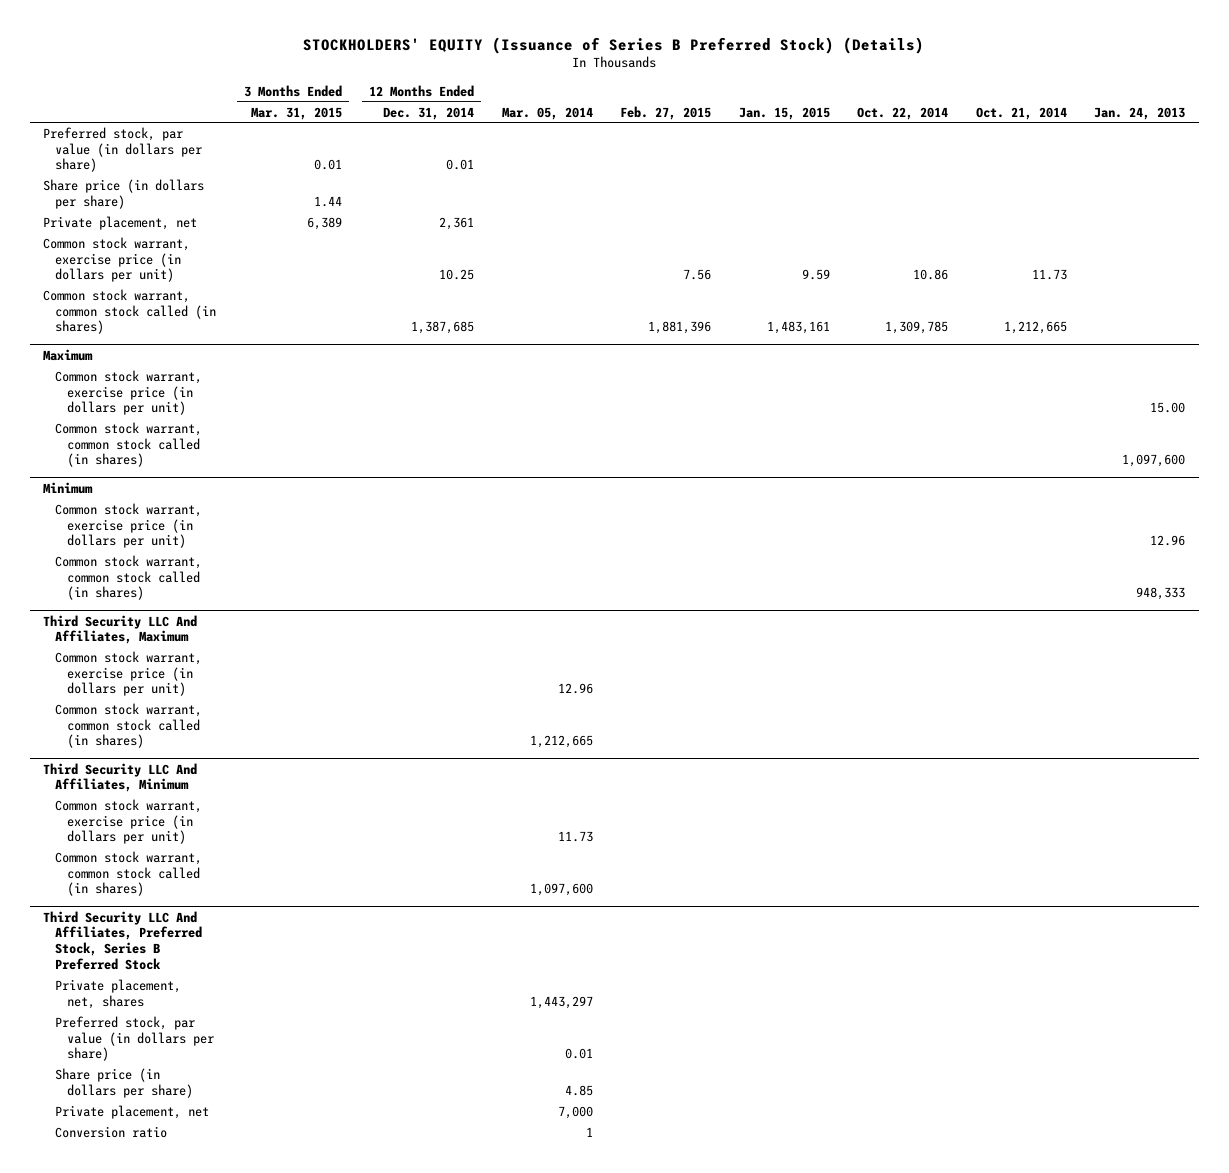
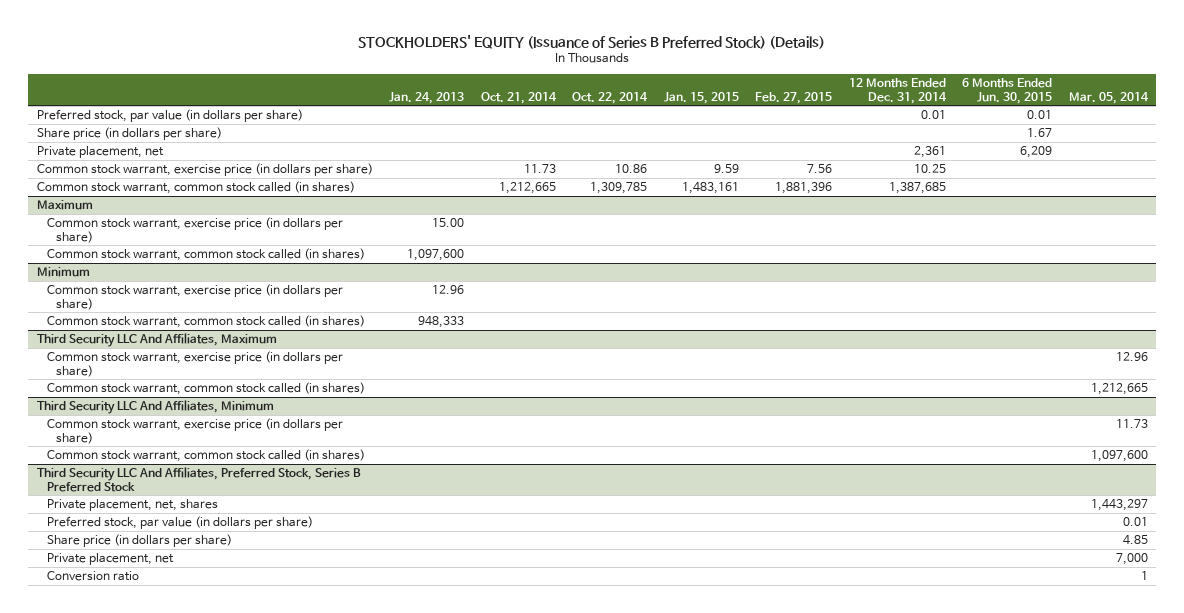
- | 3 Months Ended Mar. 31, 2015 | 12 Months Ended Dec. 31, 2014 | Mar. 05, 2014 | Feb. 27, 2015 | Jan. 15, 2015 | Oct. 22, 2014 | Oct. 21, 2014 | Jan. 24, 2013
+ | Jan. 24, 2013 | Oct. 21, 2014 | Oct. 22, 2014 | Jan. 15, 2015 | Feb. 27, 2015 | 12 Months Ended Dec. 31, 2014 | 6 Months Ended Jun. 30, 2015 | Mar. 05, 2014
- Common stock warrant, exercise price (in dollars per unit) | | 10.25 | | 7.56 | 9.59 | 10.86 | 11.73 |
+ Common stock warrant, exercise price (in dollars per share) | | 11.73 | 10.86 | 9.59 | 7.56 | 10.25 | |
@ Maximum
- Common stock warrant, exercise price (in dollars per unit) | | | | | | | | 15.00
+ Common stock warrant, exercise price (in dollars per share) | 15.00 | | | | | | |
@ Minimum
- Common stock warrant, exercise price (in dollars per unit) | | | | | | | | 12.96
+ Common stock warrant, exercise price (in dollars per share) | 12.96 | | | | | | |
@ Third Security LLC And Affiliates, Maximum
- Common stock warrant, exercise price (in dollars per unit) | | | 12.96 | | | | |
+ Common stock warrant, exercise price (in dollars per share) | | | | | | | | 12.96
@ Third Security LLC And Affiliates, Minimum
- Common stock warrant, exercise price (in dollars per unit) | | | 11.73 | | | | |
+ Common stock warrant, exercise price (in dollars per share) | | | | | | | | 11.73

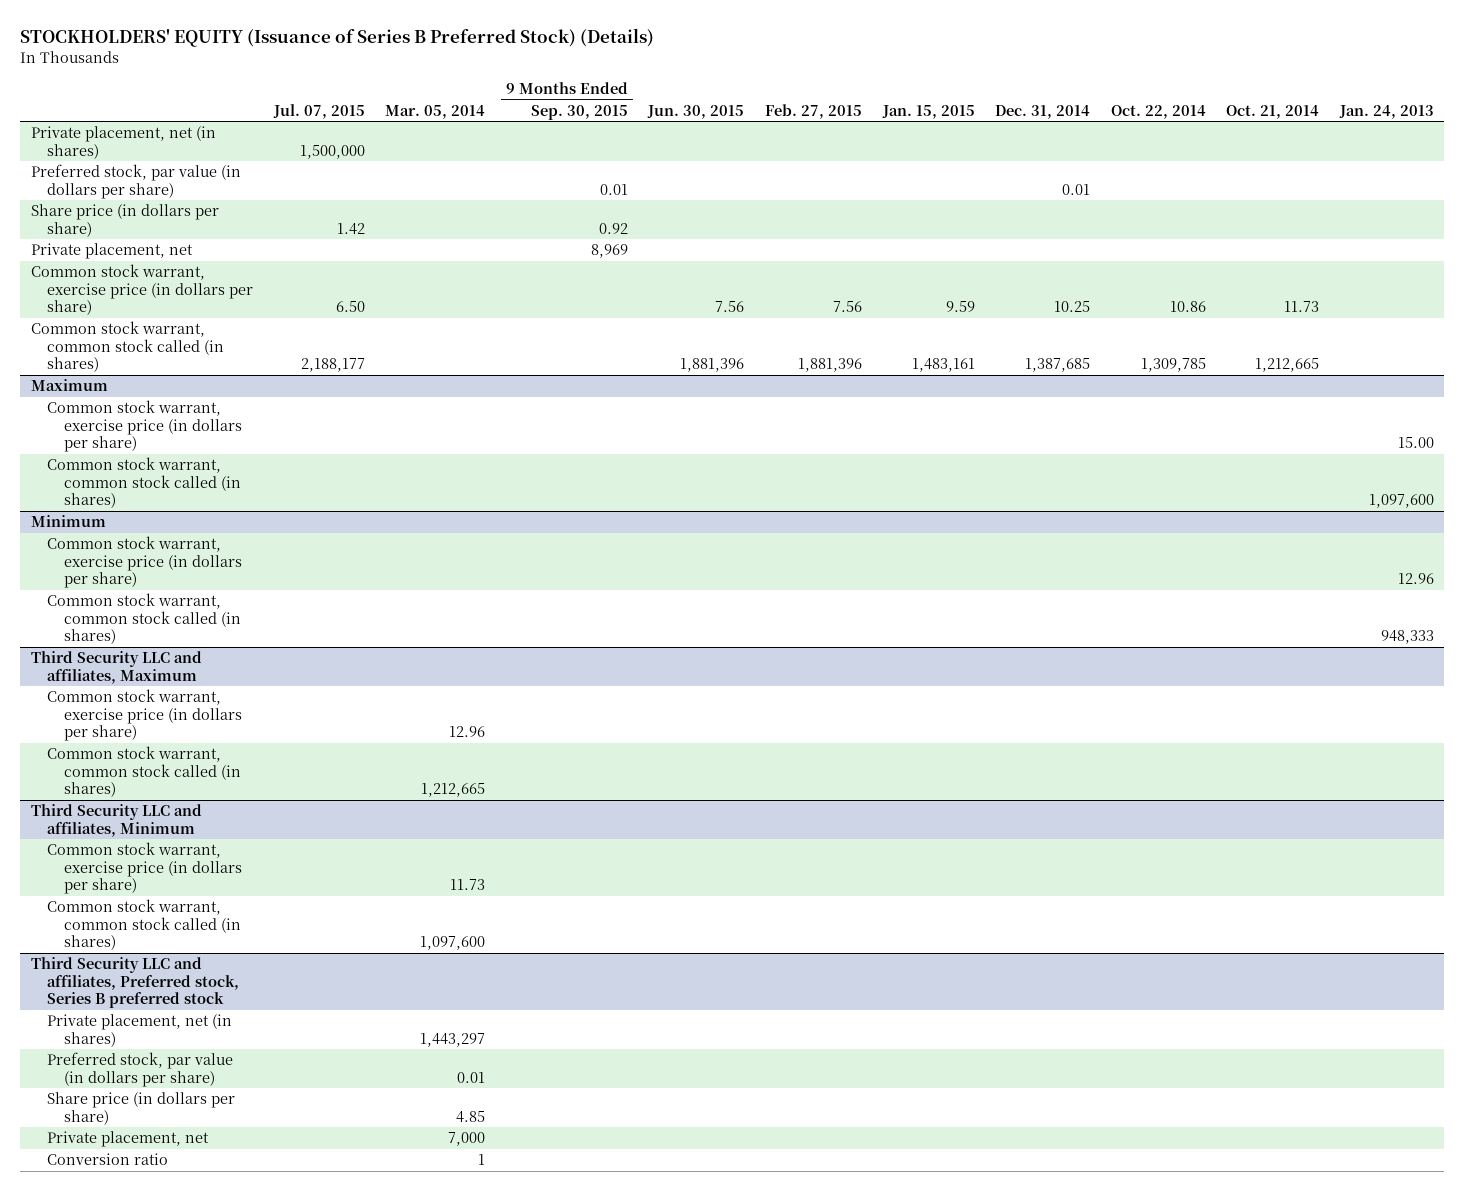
- | Jan. 24, 2013 | Oct. 21, 2014 | Oct. 22, 2014 | Jan. 15, 2015 | Feb. 27, 2015 | 12 Months Ended Dec. 31, 2014 | 6 Months Ended Jun. 30, 2015 | Mar. 05, 2014
+ | Jul. 07, 2015 | Mar. 05, 2014 | 9 Months Ended Sep. 30, 2015 | Jun. 30, 2015 | Feb. 27, 2015 | Jan. 15, 2015 | Dec. 31, 2014 | Oct. 22, 2014 | Oct. 21, 2014 | Jan. 24, 2013
+ Private placement, net (in shares) | 1,500,000 | | | | | | | | |
- Third Security LLC And Affiliates, Maximum
+ Third Security LLC and affiliates, Maximum
- Third Security LLC And Affiliates, Minimum
+ Third Security LLC and affiliates, Minimum
- Third Security LLC And Affiliates, Preferred Stock, Series B Preferred Stock
- Private placement, net, shares | | | | | | | | 1,443,297
+ Third Security LLC and affiliates, Preferred stock, Series B preferred stock
+ Private placement, net (in shares) | | 1,443,297 | | | | | | | |

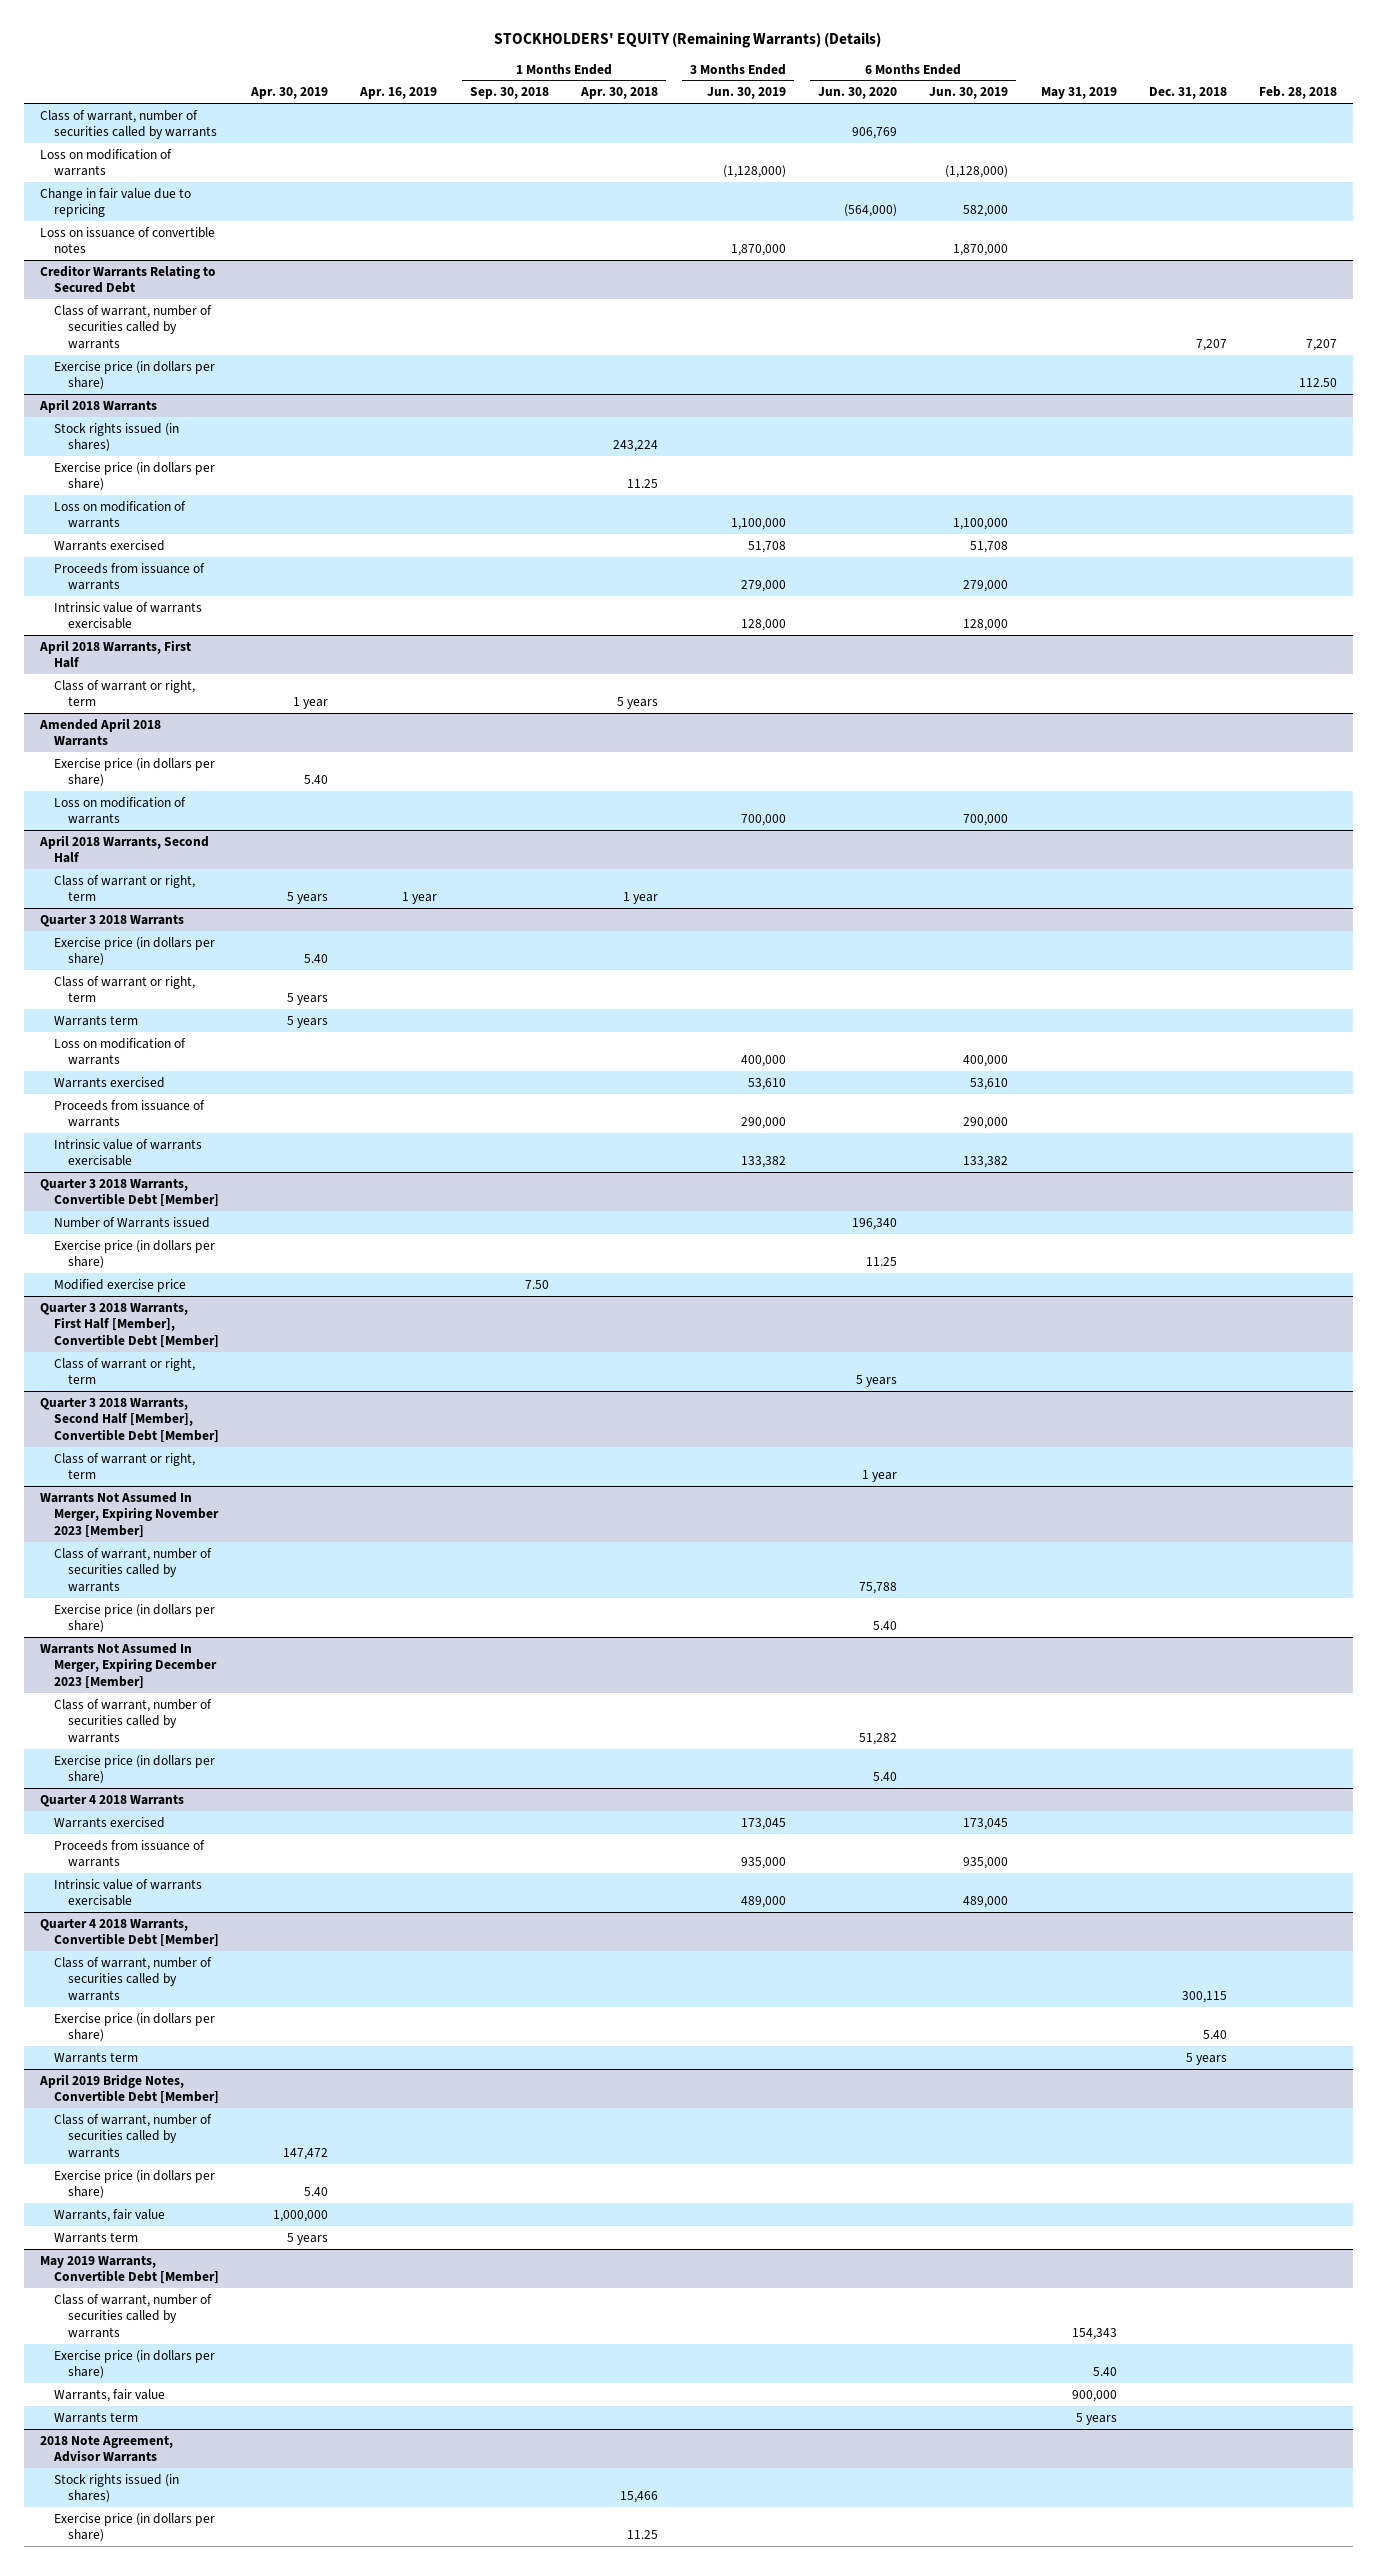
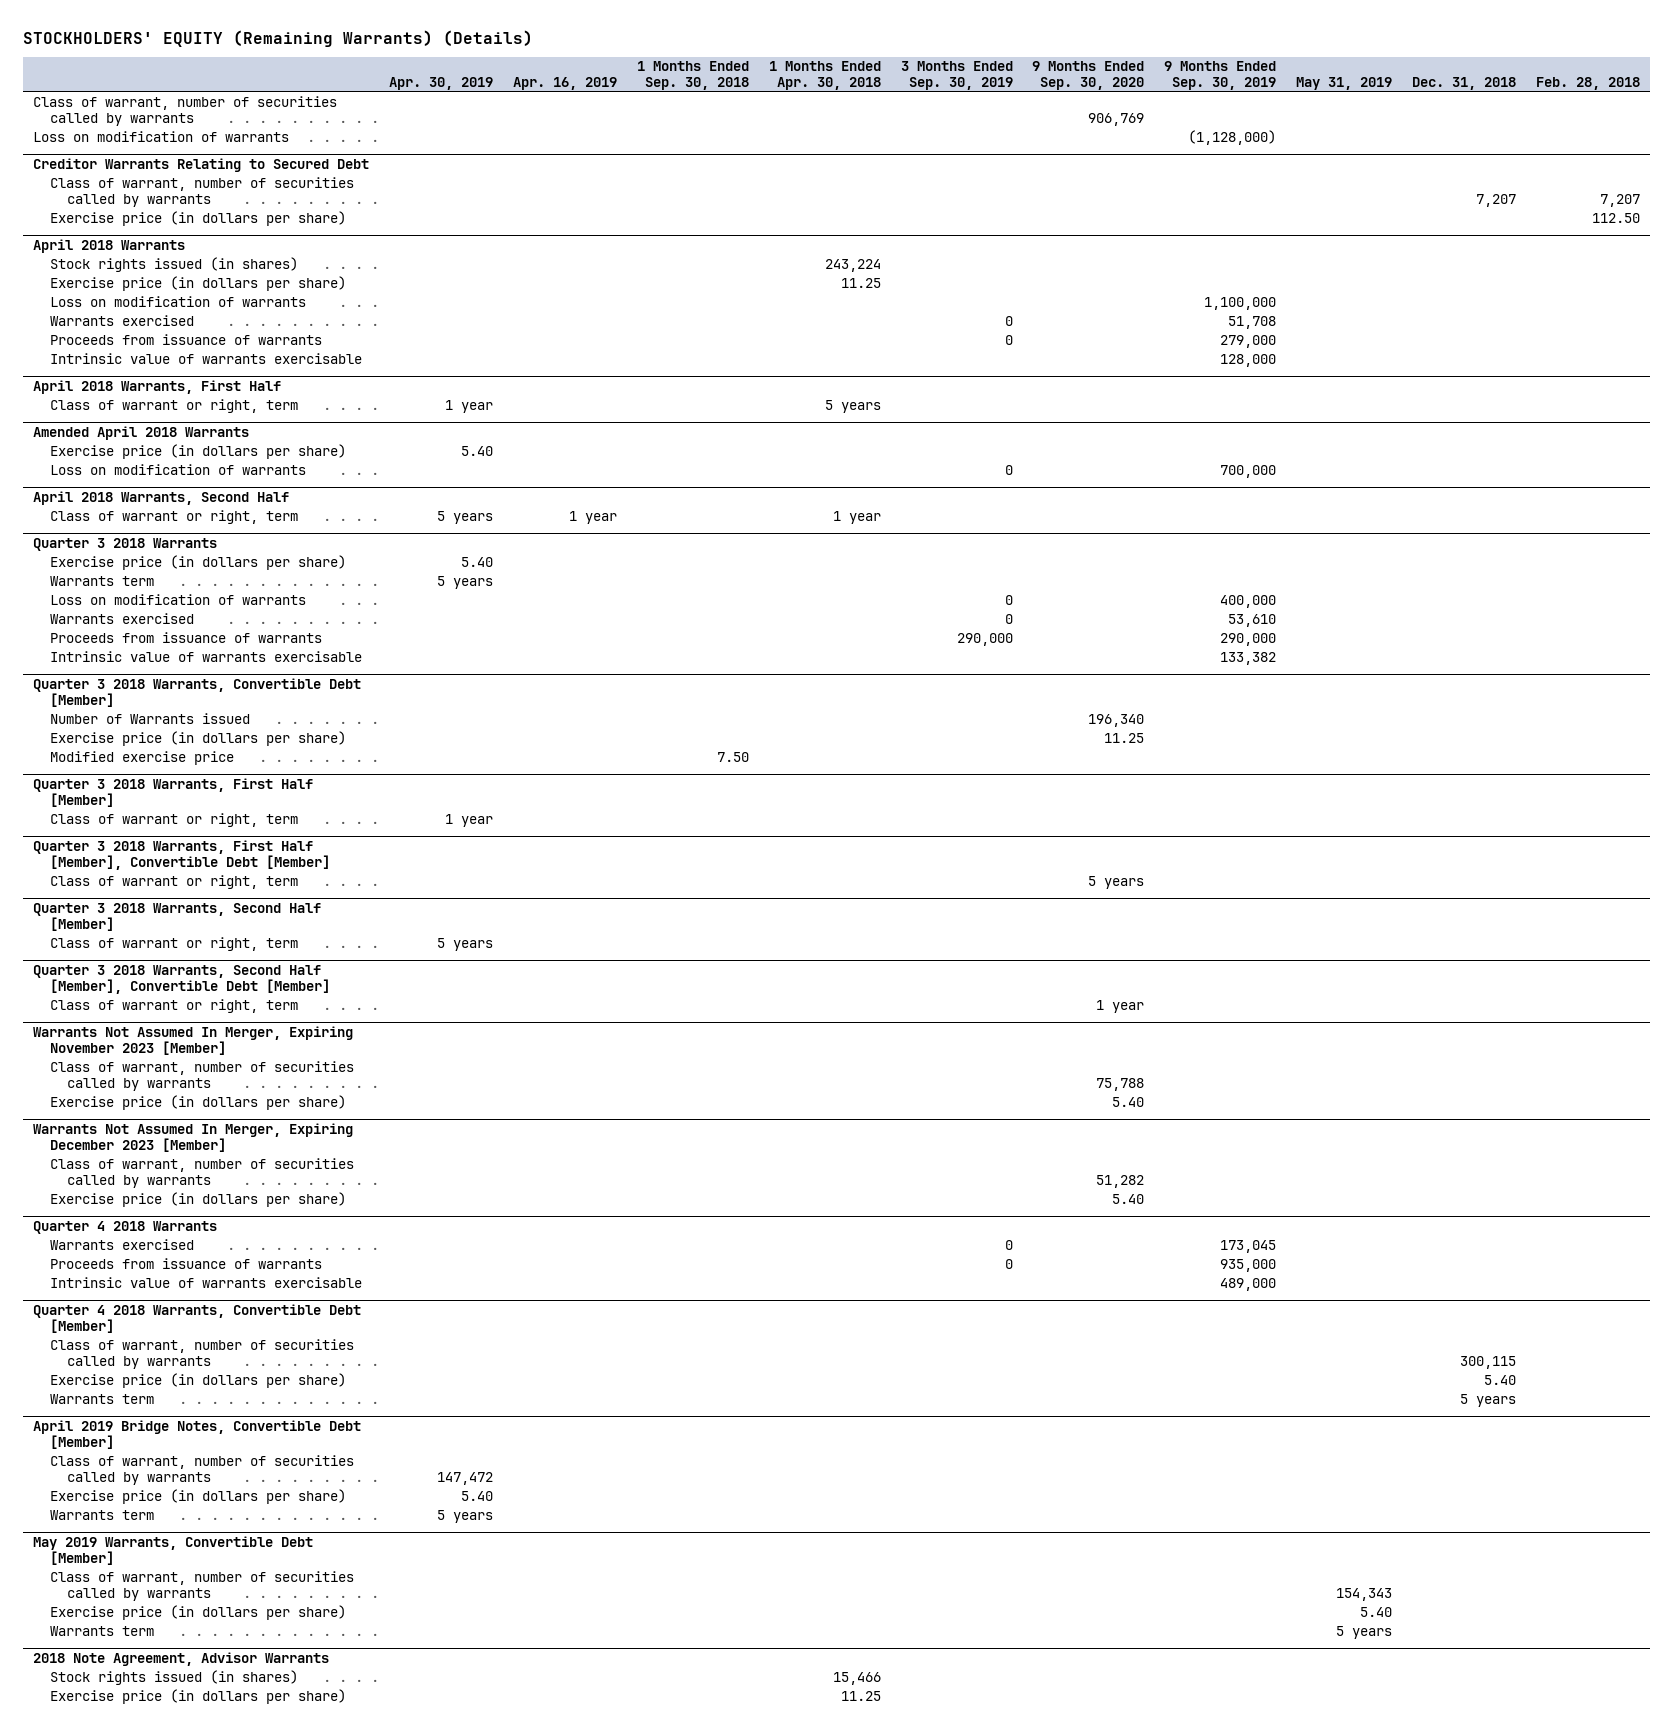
- | Apr. 30, 2019 | Apr. 16, 2019 | 1 Months Ended Sep. 30, 2018 | 1 Months Ended Apr. 30, 2018 | 3 Months Ended Jun. 30, 2019 | 6 Months Ended Jun. 30, 2020 | 6 Months Ended Jun. 30, 2019 | May 31, 2019 | Dec. 31, 2018 | Feb. 28, 2018
+ | Apr. 30, 2019 | Apr. 16, 2019 | 1 Months Ended Sep. 30, 2018 | 1 Months Ended Apr. 30, 2018 | 3 Months Ended Sep. 30, 2019 | 9 Months Ended Sep. 30, 2020 | 9 Months Ended Sep. 30, 2019 | May 31, 2019 | Dec. 31, 2018 | Feb. 28, 2018
- Change in fair value due to repricing | | | | | | (564,000) | 582,000 | | |
- Loss on issuance of convertible notes | | | | | 1,870,000 | | 1,870,000 | | |
@ Quarter 3 2018 Warrants
- Class of warrant or right, term | 5 years | | | | | | | | |
+ Quarter 3 2018 Warrants, First Half [Member]
+ Class of warrant or right, term | 1 year | | | | | | | | |
+ Quarter 3 2018 Warrants, Second Half [Member]
+ Class of warrant or right, term | 5 years | | | | | | | | |
@ April 2019 Bridge Notes, Convertible Debt [Member]
- Warrants, fair value | 1,000,000 | | | | | | | | |
@ May 2019 Warrants, Convertible Debt [Member]
- Warrants, fair value | | | | | | | | 900,000 | |

